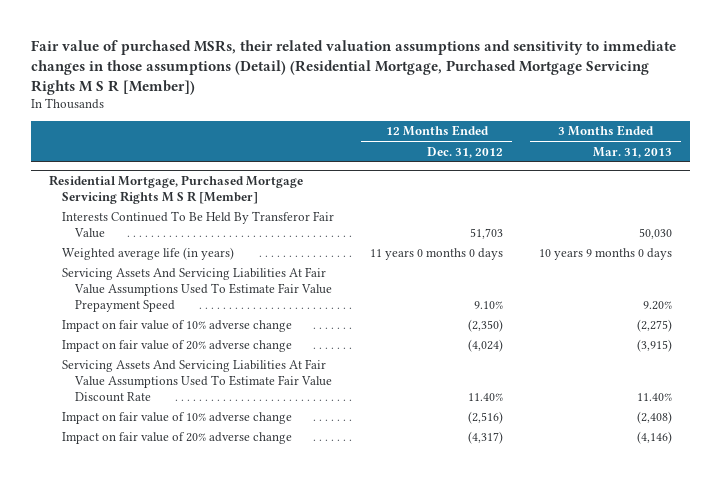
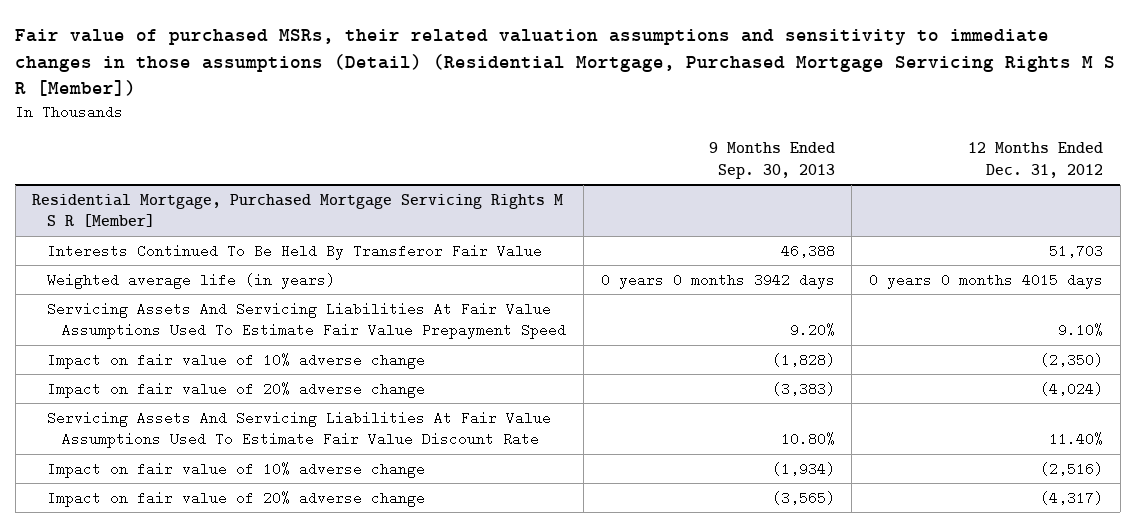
- | 12 Months Ended Dec. 31, 2012 | 3 Months Ended Mar. 31, 2013
+ | 9 Months Ended Sep. 30, 2013 | 12 Months Ended Dec. 31, 2012
@ Residential Mortgage, Purchased Mortgage Servicing Rights M S R [Member]
- Weighted average life (in years) | 11 years 0 months 0 days | 10 years 9 months 0 days
+ Weighted average life (in years) | 0 years 0 months 3942 days | 0 years 0 months 4015 days

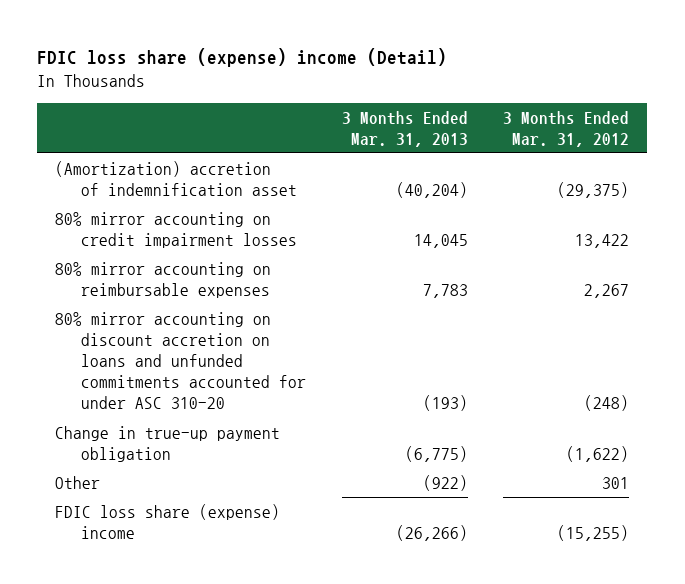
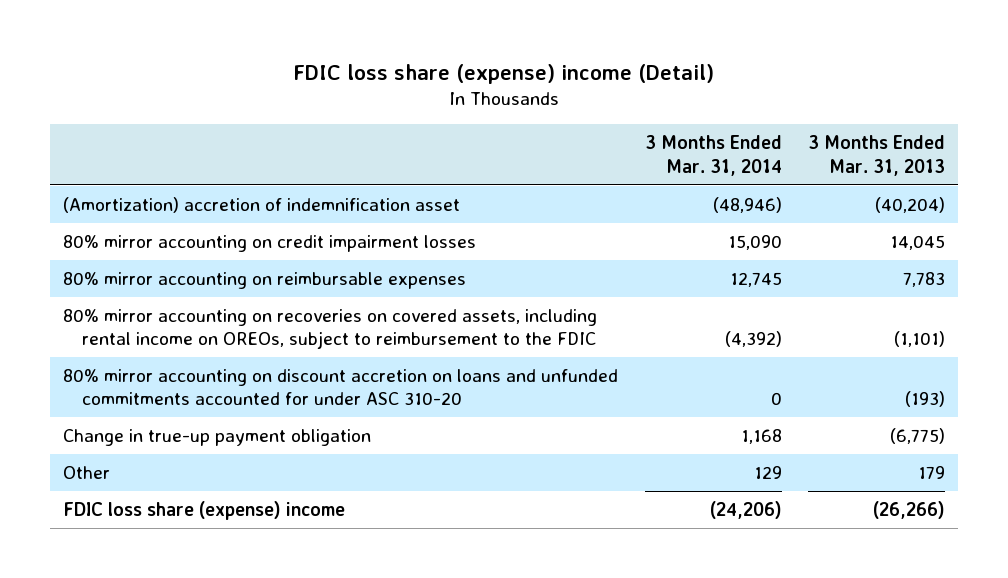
- | 3 Months Ended Mar. 31, 2013 | 3 Months Ended Mar. 31, 2012
+ | 3 Months Ended Mar. 31, 2014 | 3 Months Ended Mar. 31, 2013
+ 80% mirror accounting on recoveries on covered assets, including rental income on OREOs, subject to reimbursement to the FDIC | (4,392) | (1,101)
- Other | (922) | 301
+ Other | 129 | 179

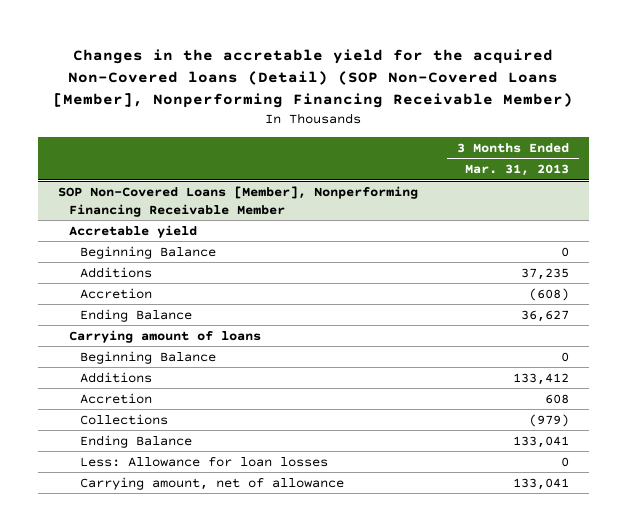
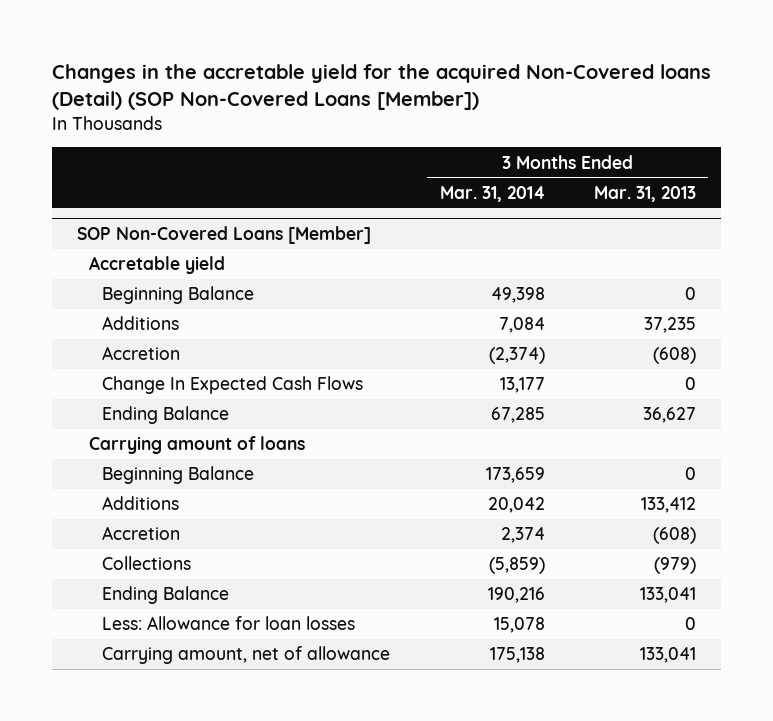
- Changes in the accretable yield for the acquired Non-Covered loans (Detail) (SOP Non-Covered Loans [Member], Nonperforming Financing Receivable Member)
+ Changes in the accretable yield for the acquired Non-Covered loans (Detail) (SOP Non-Covered Loans [Member])
- | 3 Months Ended Mar. 31, 2013
+ | 3 Months Ended Mar. 31, 2014 | 3 Months Ended Mar. 31, 2013
- SOP Non-Covered Loans [Member], Nonperforming Financing Receivable Member
+ SOP Non-Covered Loans [Member]
+ Change In Expected Cash Flows | 13,177 | 0
- Accretion | 608
+ Accretion | 2,374 | (608)

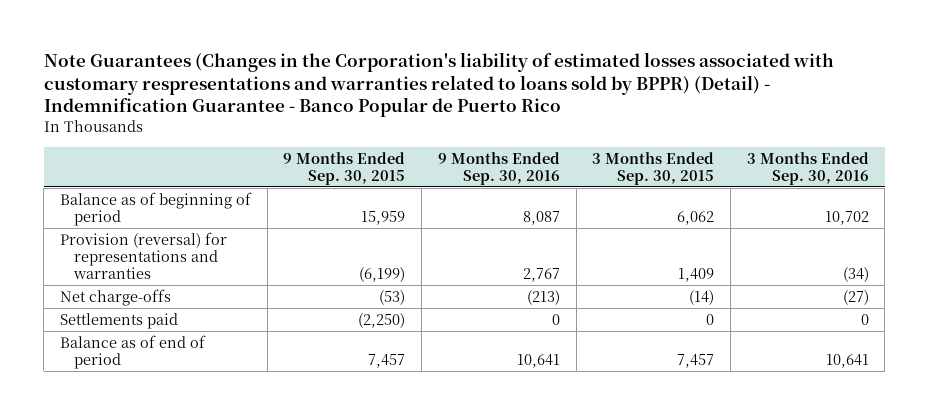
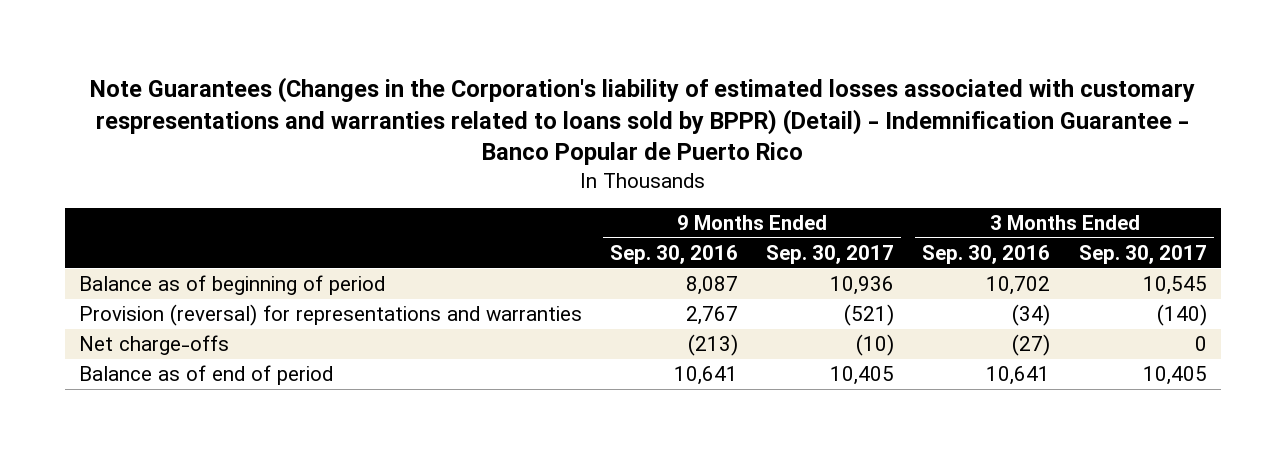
- | 9 Months Ended Sep. 30, 2015 | 9 Months Ended Sep. 30, 2016 | 3 Months Ended Sep. 30, 2015 | 3 Months Ended Sep. 30, 2016
+ | 9 Months Ended Sep. 30, 2016 | 9 Months Ended Sep. 30, 2017 | 3 Months Ended Sep. 30, 2016 | 3 Months Ended Sep. 30, 2017
- Settlements paid | (2,250) | 0 | 0 | 0

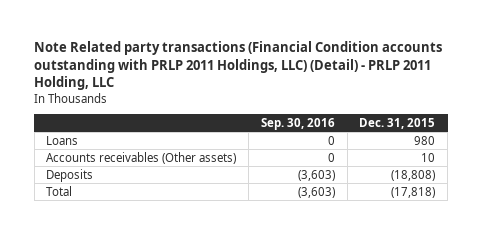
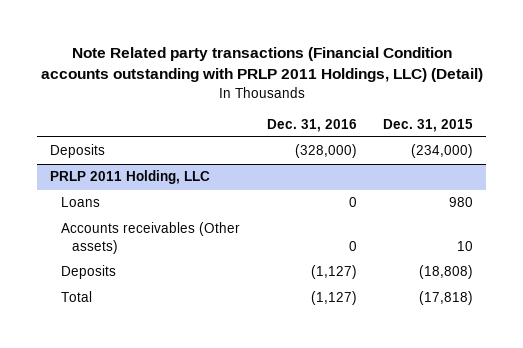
- Note Related party transactions (Financial Condition accounts outstanding with PRLP 2011 Holdings, LLC) (Detail) - PRLP 2011 Holding, LLC
+ Note Related party transactions (Financial Condition accounts outstanding with PRLP 2011 Holdings, LLC) (Detail)
- | Sep. 30, 2016 | Dec. 31, 2015
+ | Dec. 31, 2016 | Dec. 31, 2015
+ Deposits | (328,000) | (234,000)
+ PRLP 2011 Holding, LLC

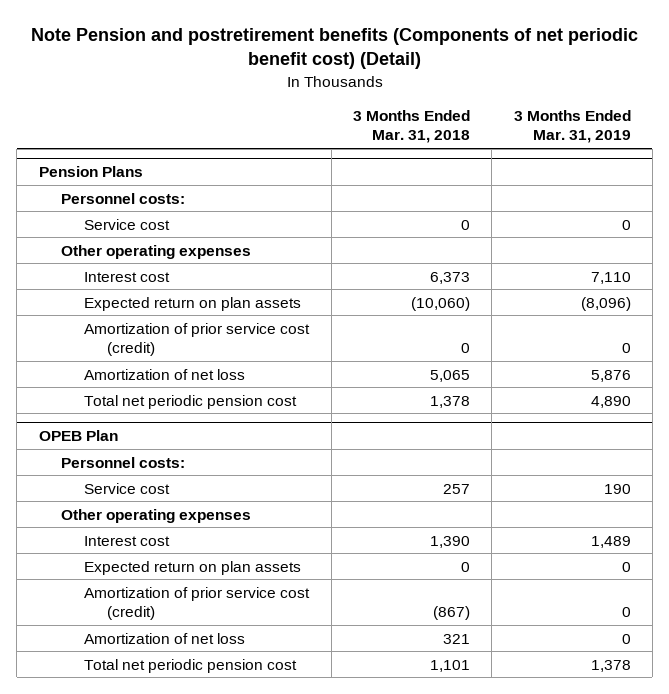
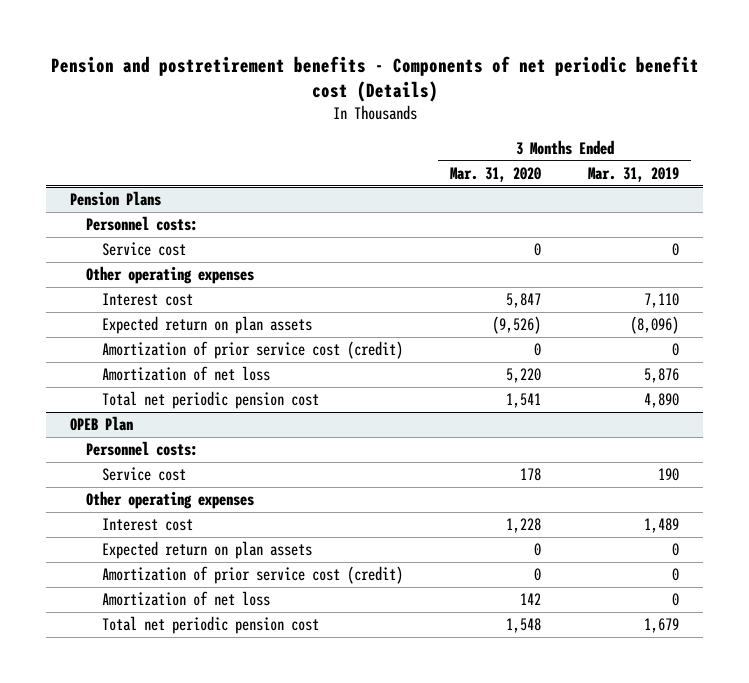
- Note Pension and postretirement benefits (Components of net periodic benefit cost) (Detail)
+ Pension and postretirement benefits - Components of net periodic benefit cost (Details)
- | 3 Months Ended Mar. 31, 2018 | 3 Months Ended Mar. 31, 2019
+ | 3 Months Ended Mar. 31, 2020 | 3 Months Ended Mar. 31, 2019
@ OPEB Plan
- Total net periodic pension cost | 1,101 | 1,378
+ Total net periodic pension cost | 1,548 | 1,679

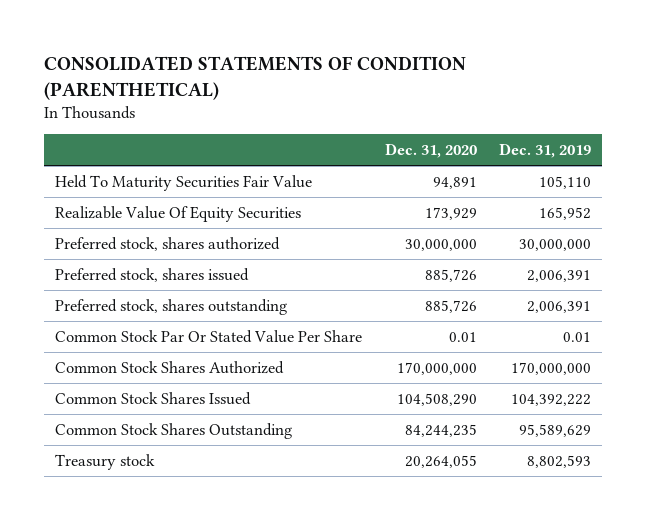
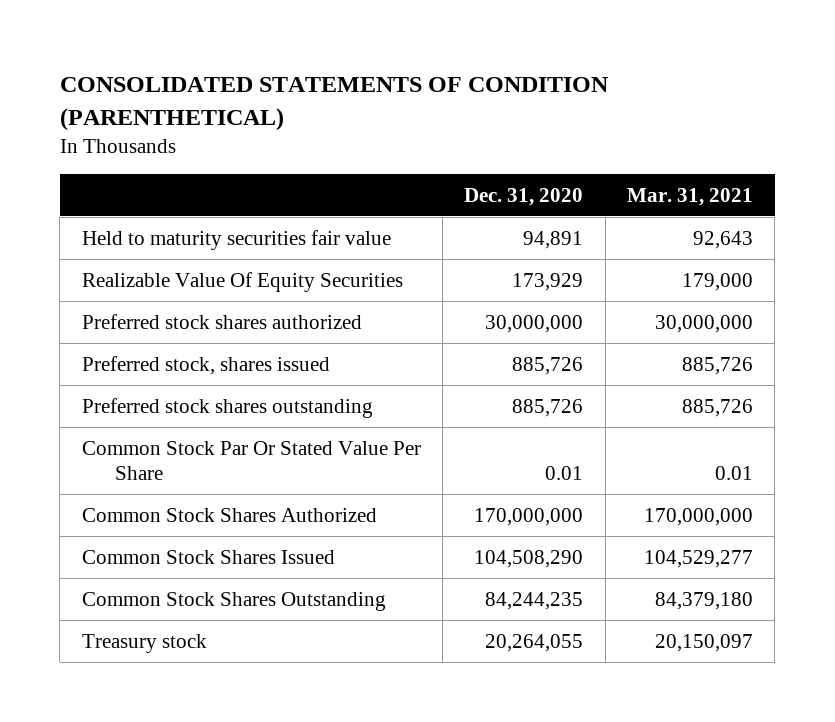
- | Dec. 31, 2020 | Dec. 31, 2019
+ | Dec. 31, 2020 | Mar. 31, 2021
- Held To Maturity Securities Fair Value | 94,891 | 105,110
+ Held to maturity securities fair value | 94,891 | 92,643
- Preferred stock, shares authorized | 30,000,000 | 30,000,000
+ Preferred stock shares authorized | 30,000,000 | 30,000,000
- Preferred stock, shares outstanding | 885,726 | 2,006,391
+ Preferred stock shares outstanding | 885,726 | 885,726

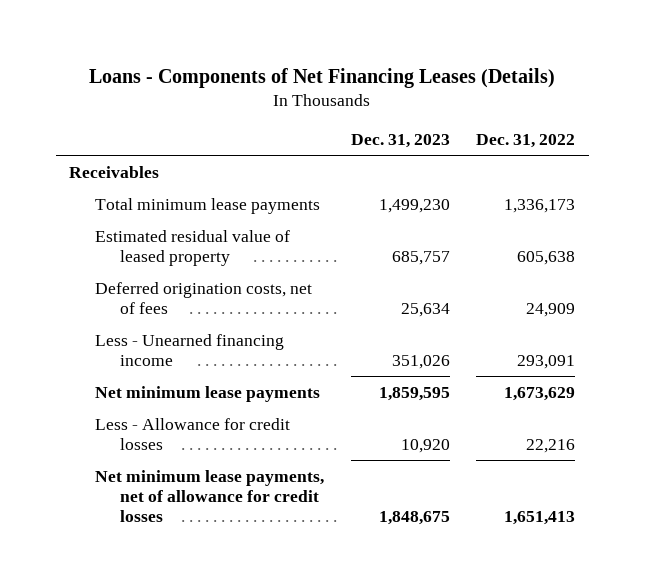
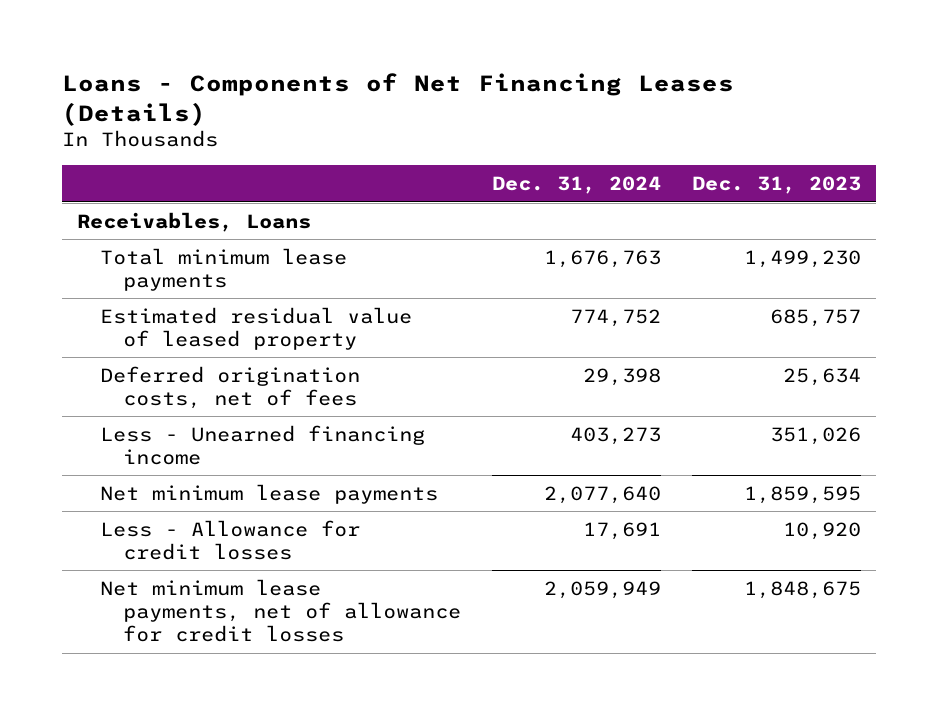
- | Dec. 31, 2023 | Dec. 31, 2022
+ | Dec. 31, 2024 | Dec. 31, 2023
- Receivables
+ Receivables, Loans

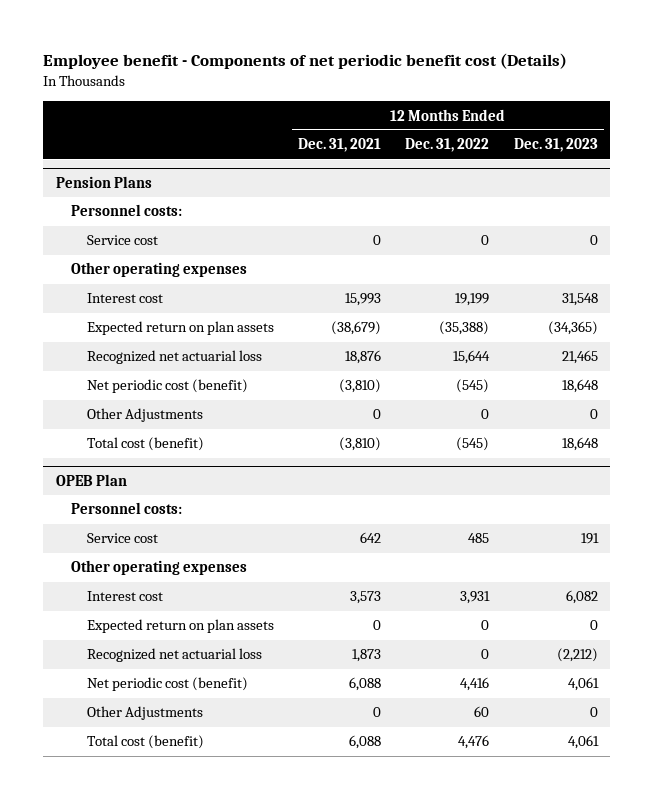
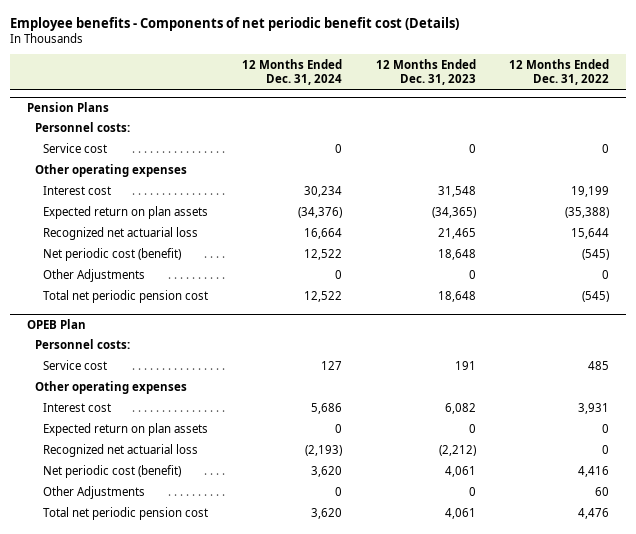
- Employee benefit - Components of net periodic benefit cost (Details)
+ Employee benefits - Components of net periodic benefit cost (Details)
- | 12 Months Ended Dec. 31, 2021 | 12 Months Ended Dec. 31, 2022 | 12 Months Ended Dec. 31, 2023
+ | 12 Months Ended Dec. 31, 2024 | 12 Months Ended Dec. 31, 2023 | 12 Months Ended Dec. 31, 2022
@ Pension Plans
- Total cost (benefit) | (3,810) | (545) | 18,648
+ Total net periodic pension cost | 12,522 | 18,648 | (545)
@ OPEB Plan
- Total cost (benefit) | 6,088 | 4,476 | 4,061
+ Total net periodic pension cost | 3,620 | 4,061 | 4,476

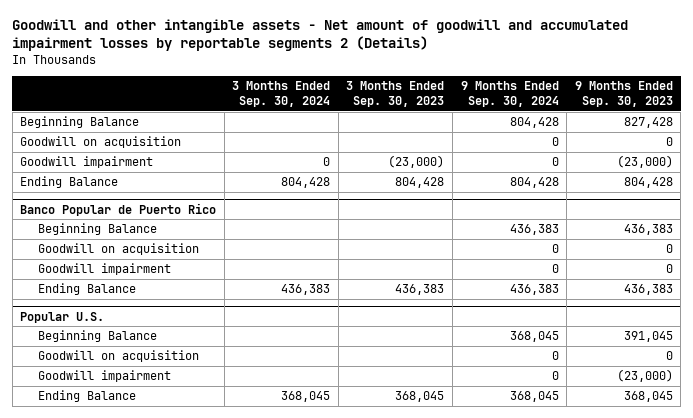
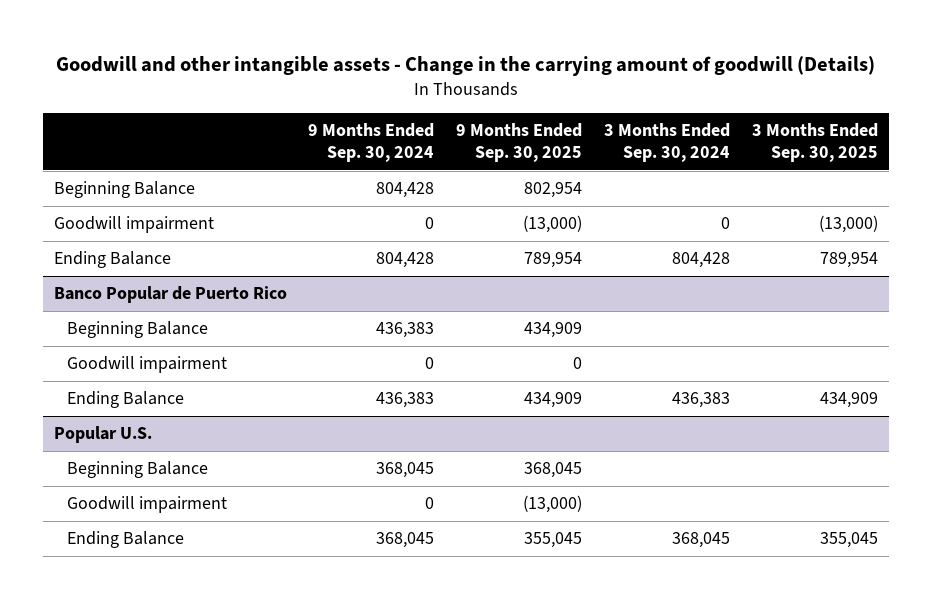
- Goodwill and other intangible assets - Net amount of goodwill and accumulated impairment losses by reportable segments 2 (Details)
+ Goodwill and other intangible assets - Change in the carrying amount of goodwill (Details)
- | 3 Months Ended Sep. 30, 2024 | 3 Months Ended Sep. 30, 2023 | 9 Months Ended Sep. 30, 2024 | 9 Months Ended Sep. 30, 2023
+ | 9 Months Ended Sep. 30, 2024 | 9 Months Ended Sep. 30, 2025 | 3 Months Ended Sep. 30, 2024 | 3 Months Ended Sep. 30, 2025
- Goodwill on acquisition | | | 0 | 0
@ Banco Popular de Puerto Rico
- Goodwill on acquisition | | | 0 | 0
@ Popular U.S.
- Goodwill on acquisition | | | 0 | 0

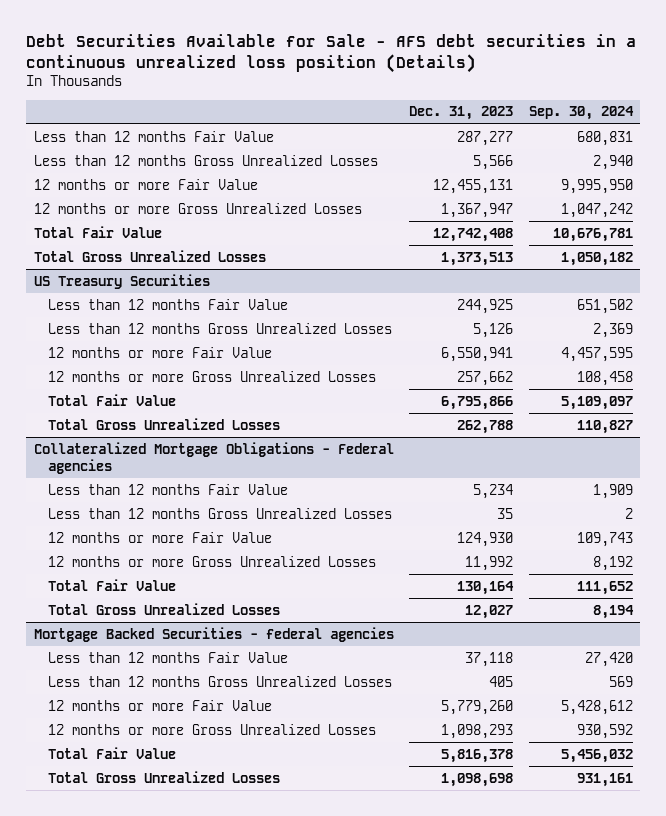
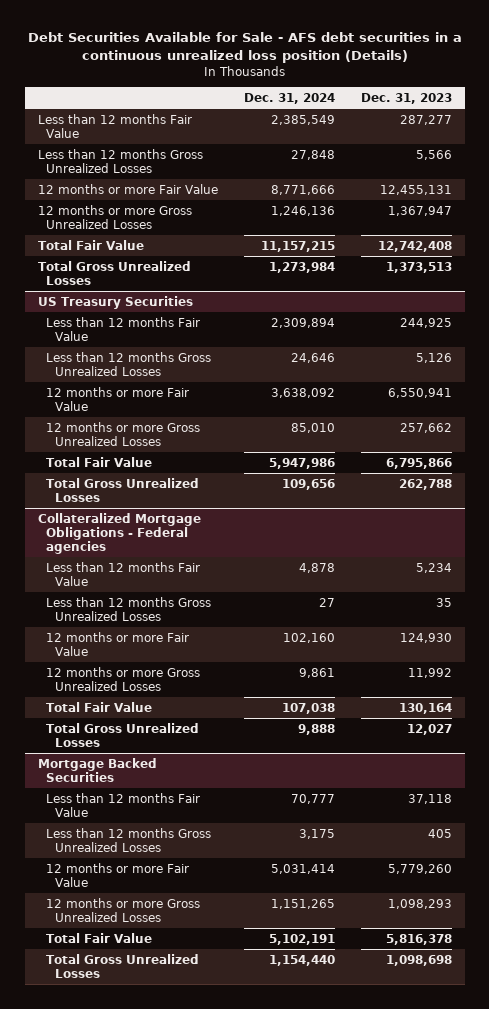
- | Dec. 31, 2023 | Sep. 30, 2024
+ | Dec. 31, 2024 | Dec. 31, 2023
- Mortgage Backed Securities - federal agencies
+ Mortgage Backed Securities

